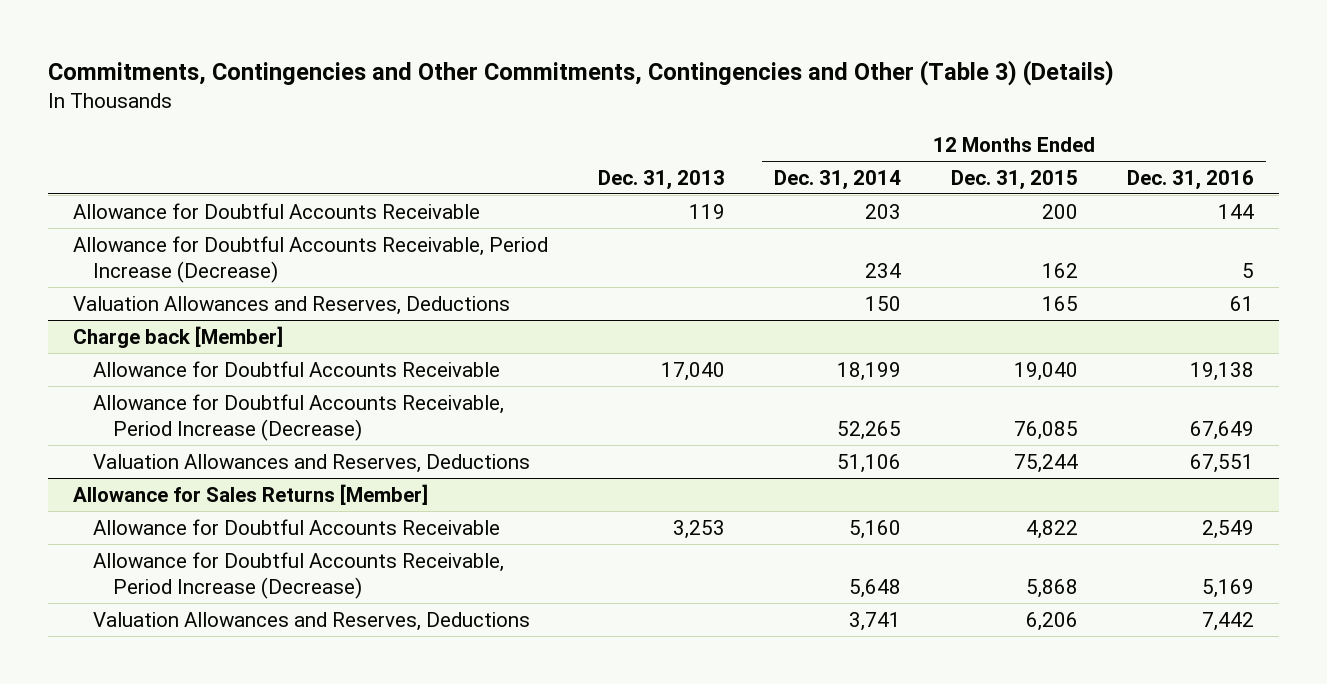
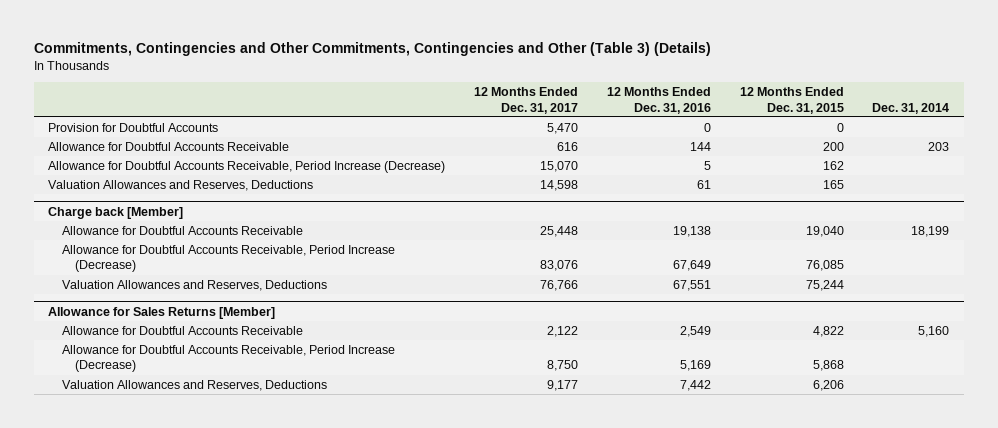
- | Dec. 31, 2013 | 12 Months Ended Dec. 31, 2014 | 12 Months Ended Dec. 31, 2015 | 12 Months Ended Dec. 31, 2016
+ | 12 Months Ended Dec. 31, 2017 | 12 Months Ended Dec. 31, 2016 | 12 Months Ended Dec. 31, 2015 | Dec. 31, 2014
+ Provision for Doubtful Accounts | 5,470 | 0 | 0 |

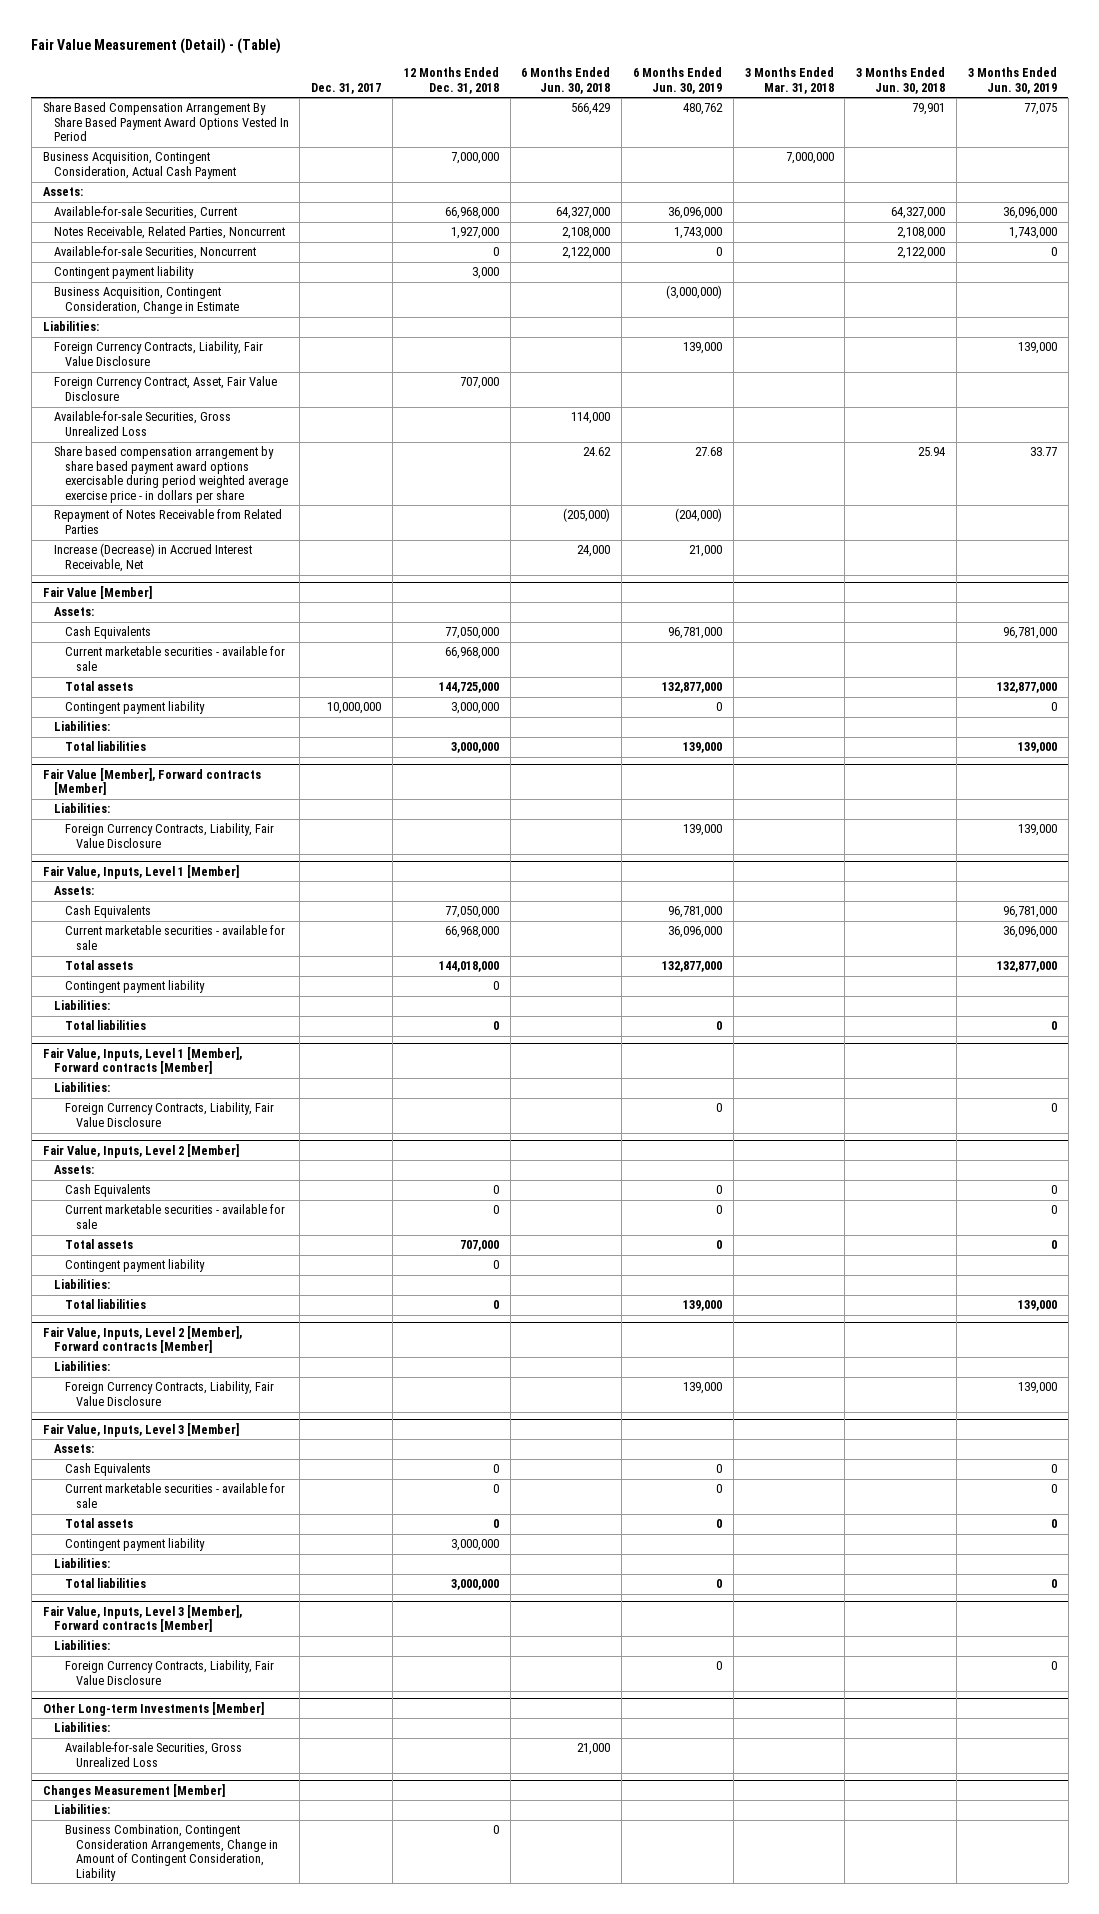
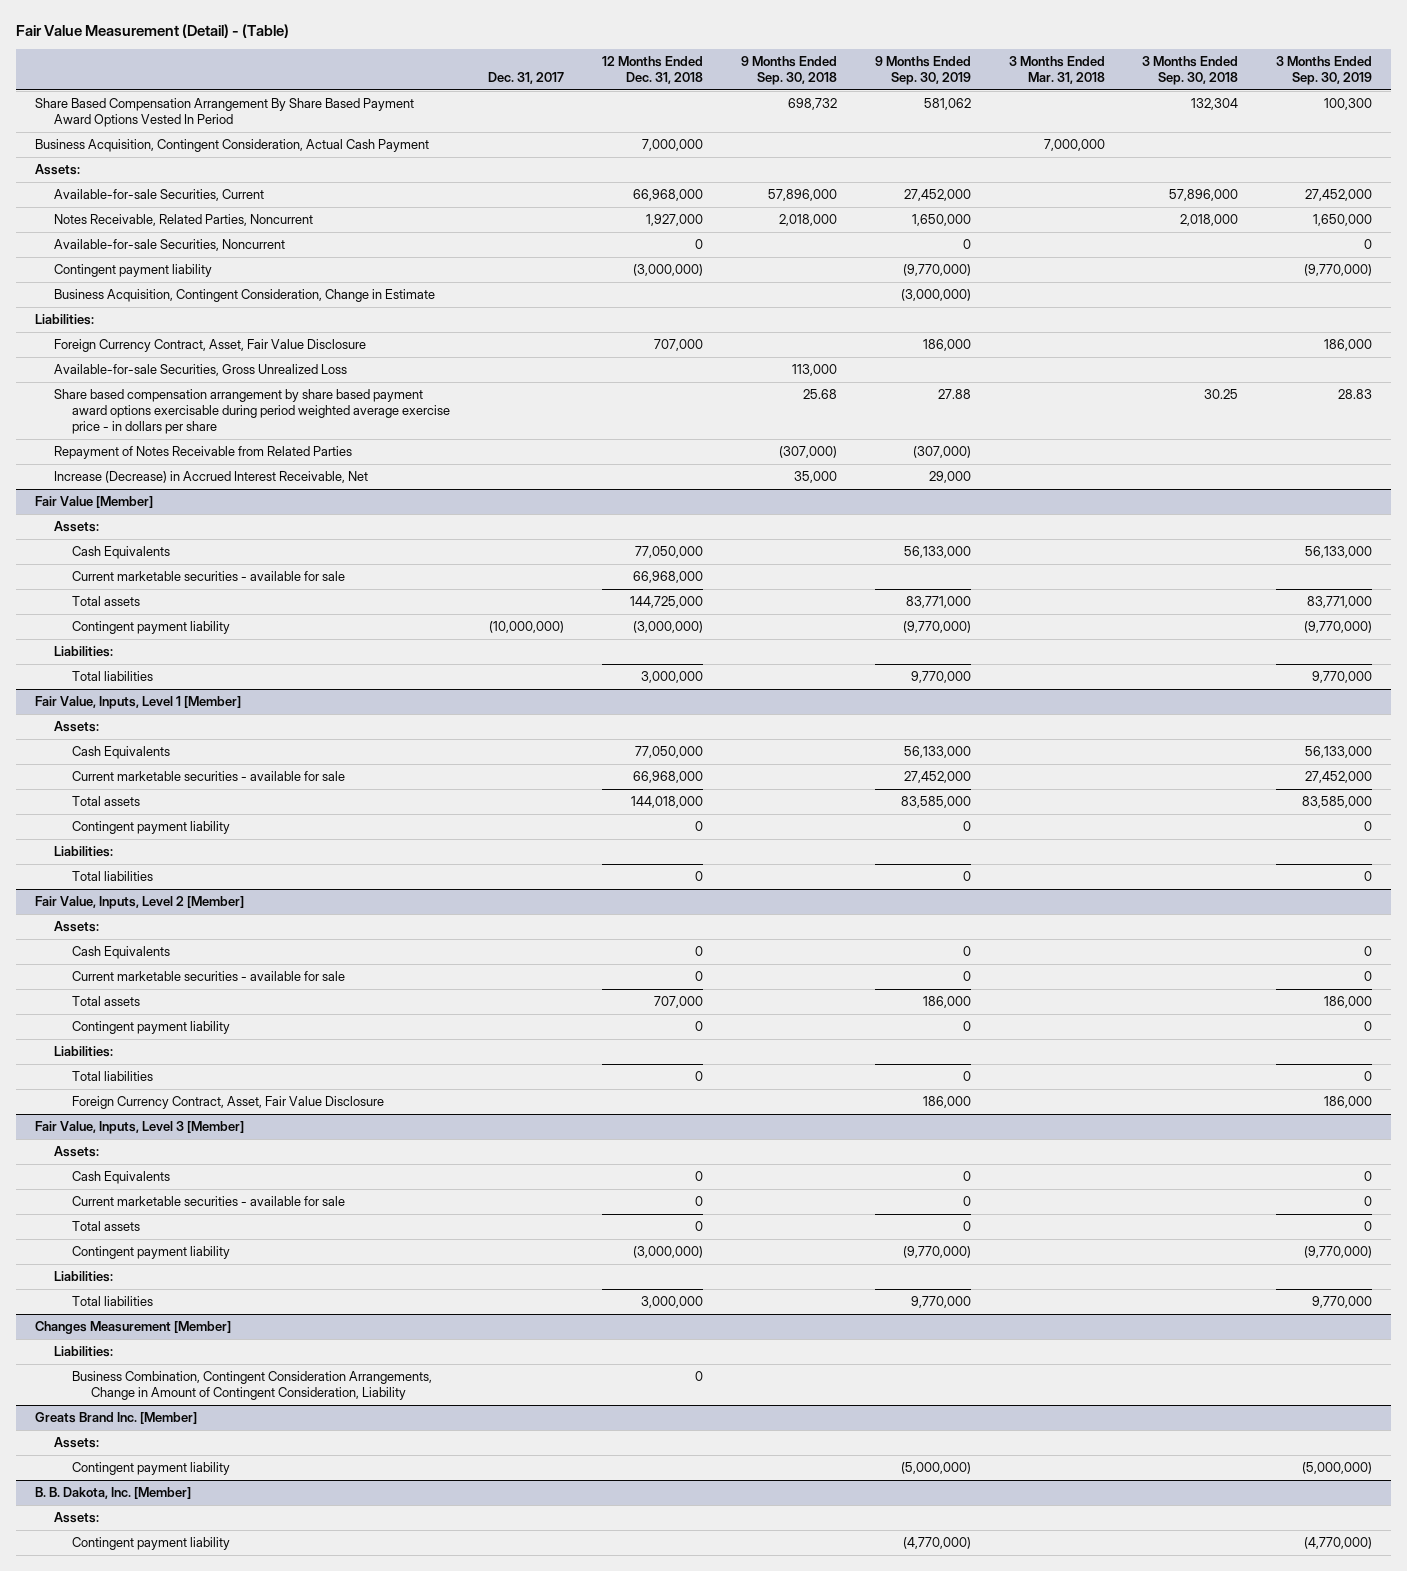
- | Dec. 31, 2017 | 12 Months Ended Dec. 31, 2018 | 6 Months Ended Jun. 30, 2018 | 6 Months Ended Jun. 30, 2019 | 3 Months Ended Mar. 31, 2018 | 3 Months Ended Jun. 30, 2018 | 3 Months Ended Jun. 30, 2019
+ | Dec. 31, 2017 | 12 Months Ended Dec. 31, 2018 | 9 Months Ended Sep. 30, 2018 | 9 Months Ended Sep. 30, 2019 | 3 Months Ended Mar. 31, 2018 | 3 Months Ended Sep. 30, 2018 | 3 Months Ended Sep. 30, 2019
- Contingent payment liability | | 3,000 | | | | |
+ Contingent payment liability | | (3,000,000) | | (9,770,000) | | | (9,770,000)
- Foreign Currency Contracts, Liability, Fair Value Disclosure | | | | 139,000 | | | 139,000
@ Fair Value [Member]
- Contingent payment liability | 10,000,000 | 3,000,000 | | 0 | | | 0
+ Contingent payment liability | (10,000,000) | (3,000,000) | | (9,770,000) | | | (9,770,000)
- Fair Value [Member], Forward contracts [Member]
- Liabilities:
- Foreign Currency Contracts, Liability, Fair Value Disclosure | | | | 139,000 | | | 139,000
- Fair Value, Inputs, Level 1 [Member], Forward contracts [Member]
- Liabilities:
- Foreign Currency Contracts, Liability, Fair Value Disclosure | | | | 0 | | | 0
- Fair Value, Inputs, Level 2 [Member], Forward contracts [Member]
- Liabilities:
- Foreign Currency Contracts, Liability, Fair Value Disclosure | | | | 139,000 | | | 139,000
@ Fair Value, Inputs, Level 2 [Member]
+ Foreign Currency Contract, Asset, Fair Value Disclosure | | | | 186,000 | | | 186,000
@ Fair Value, Inputs, Level 3 [Member]
- Contingent payment liability | | 3,000,000 | | | | |
+ Contingent payment liability | | (3,000,000) | | (9,770,000) | | | (9,770,000)
- Fair Value, Inputs, Level 3 [Member], Forward contracts [Member]
- Liabilities:
- Foreign Currency Contracts, Liability, Fair Value Disclosure | | | | 0 | | | 0
- Other Long-term Investments [Member]
- Liabilities:
- Available-for-sale Securities, Gross Unrealized Loss | | | 21,000 | | | |
+ Greats Brand Inc. [Member]
+ Assets:
+ Contingent payment liability | | | | (5,000,000) | | | (5,000,000)
+ B. B. Dakota, Inc. [Member]
+ Assets:
+ Contingent payment liability | | | | (4,770,000) | | | (4,770,000)

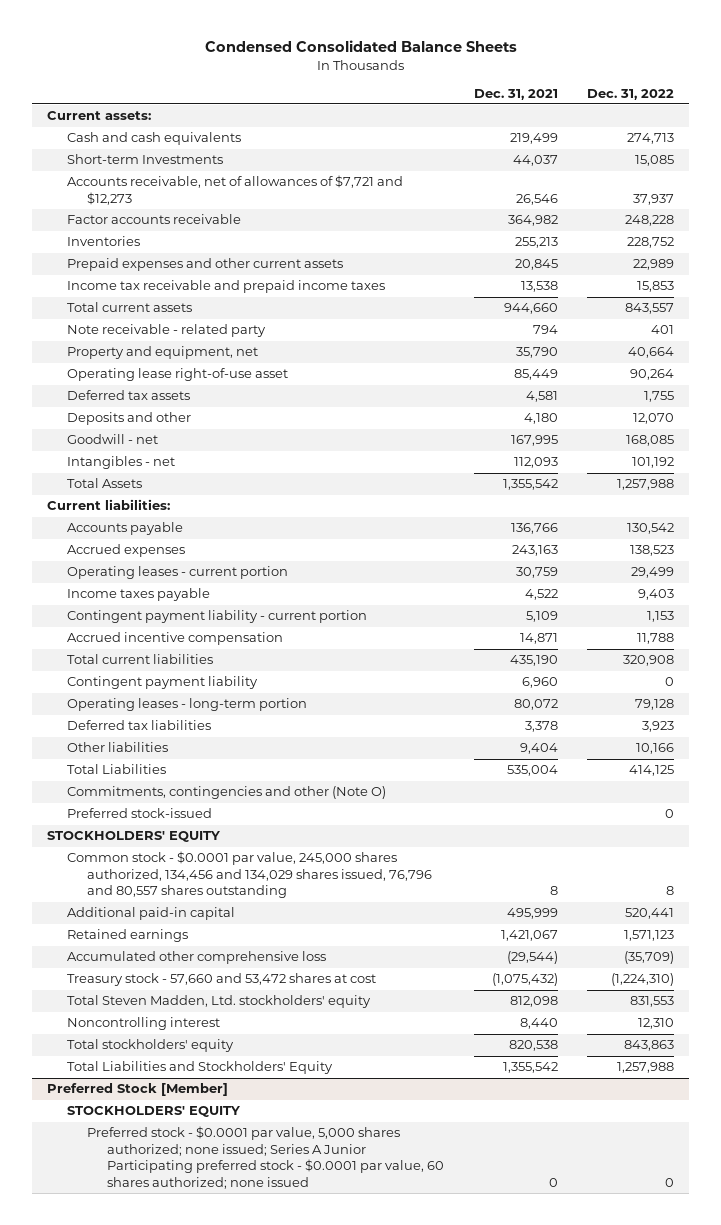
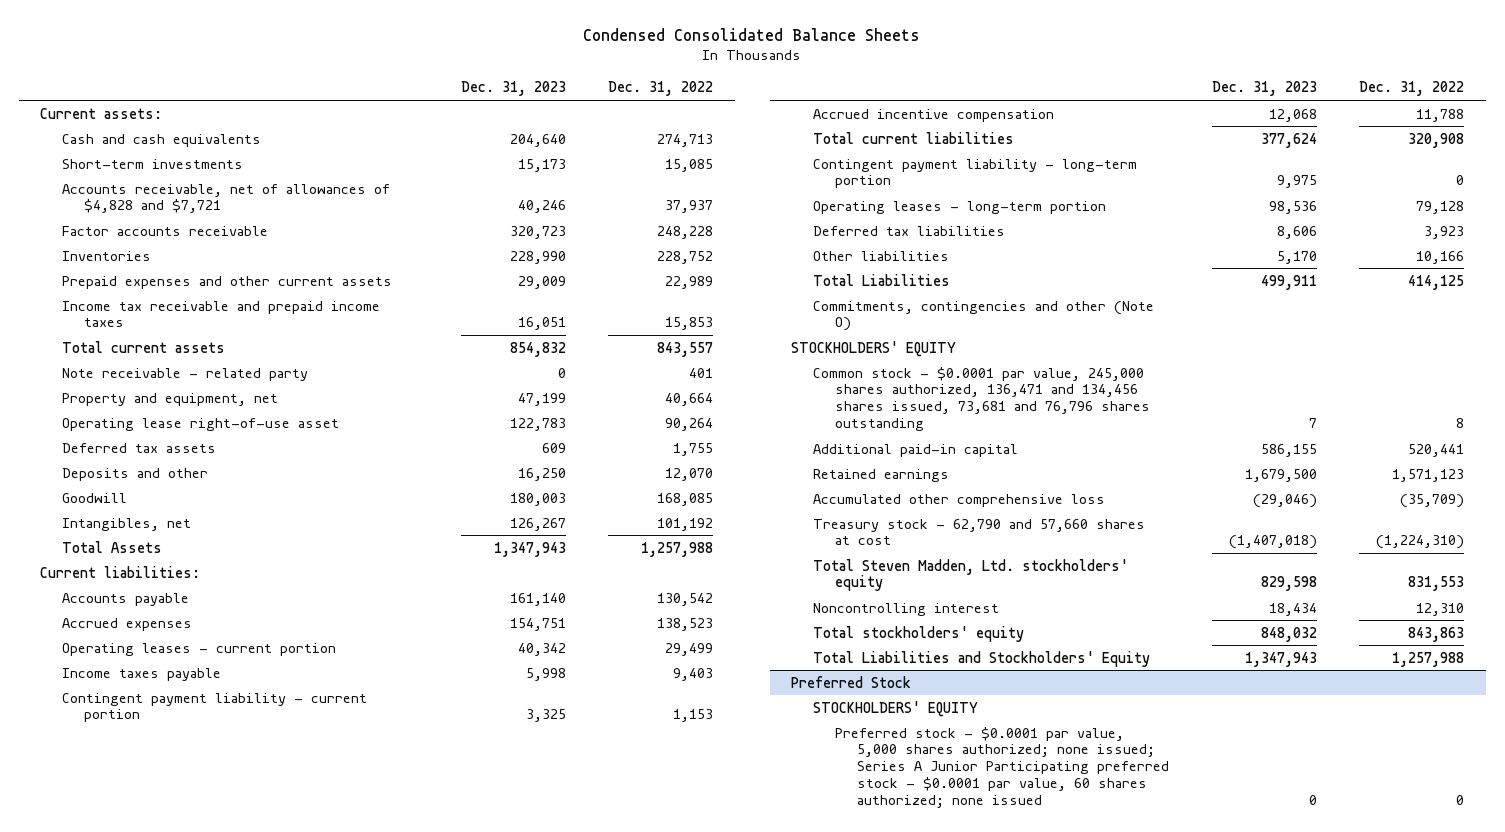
- | Dec. 31, 2021 | Dec. 31, 2022
+ | Dec. 31, 2023 | Dec. 31, 2022
- Short-term Investments | 44,037 | 15,085
- Accounts receivable, net of allowances of $7,721 and $12,273 | 26,546 | 37,937
+ Short-term investments | 15,173 | 15,085
+ Accounts receivable, net of allowances of $4,828 and $7,721 | 40,246 | 37,937
- Goodwill - net | 167,995 | 168,085
- Intangibles - net | 112,093 | 101,192
+ Goodwill | 180,003 | 168,085
+ Intangibles, net | 126,267 | 101,192
- Contingent payment liability | 6,960 | 0
+ Contingent payment liability - long-term portion | 9,975 | 0
- Preferred stock-issued | | 0
- Common stock - $0.0001 par value, 245,000 shares authorized, 134,456 and 134,029 shares issued, 76,796 and 80,557 shares outstanding | 8 | 8
+ Common stock - $0.0001 par value, 245,000 shares authorized, 136,471 and 134,456 shares issued, 73,681 and 76,796 shares outstanding | 7 | 8
- Treasury stock - 57,660 and 53,472 shares at cost | (1,075,432) | (1,224,310)
+ Treasury stock - 62,790 and 57,660 shares at cost | (1,407,018) | (1,224,310)
- Preferred Stock [Member]
+ Preferred Stock

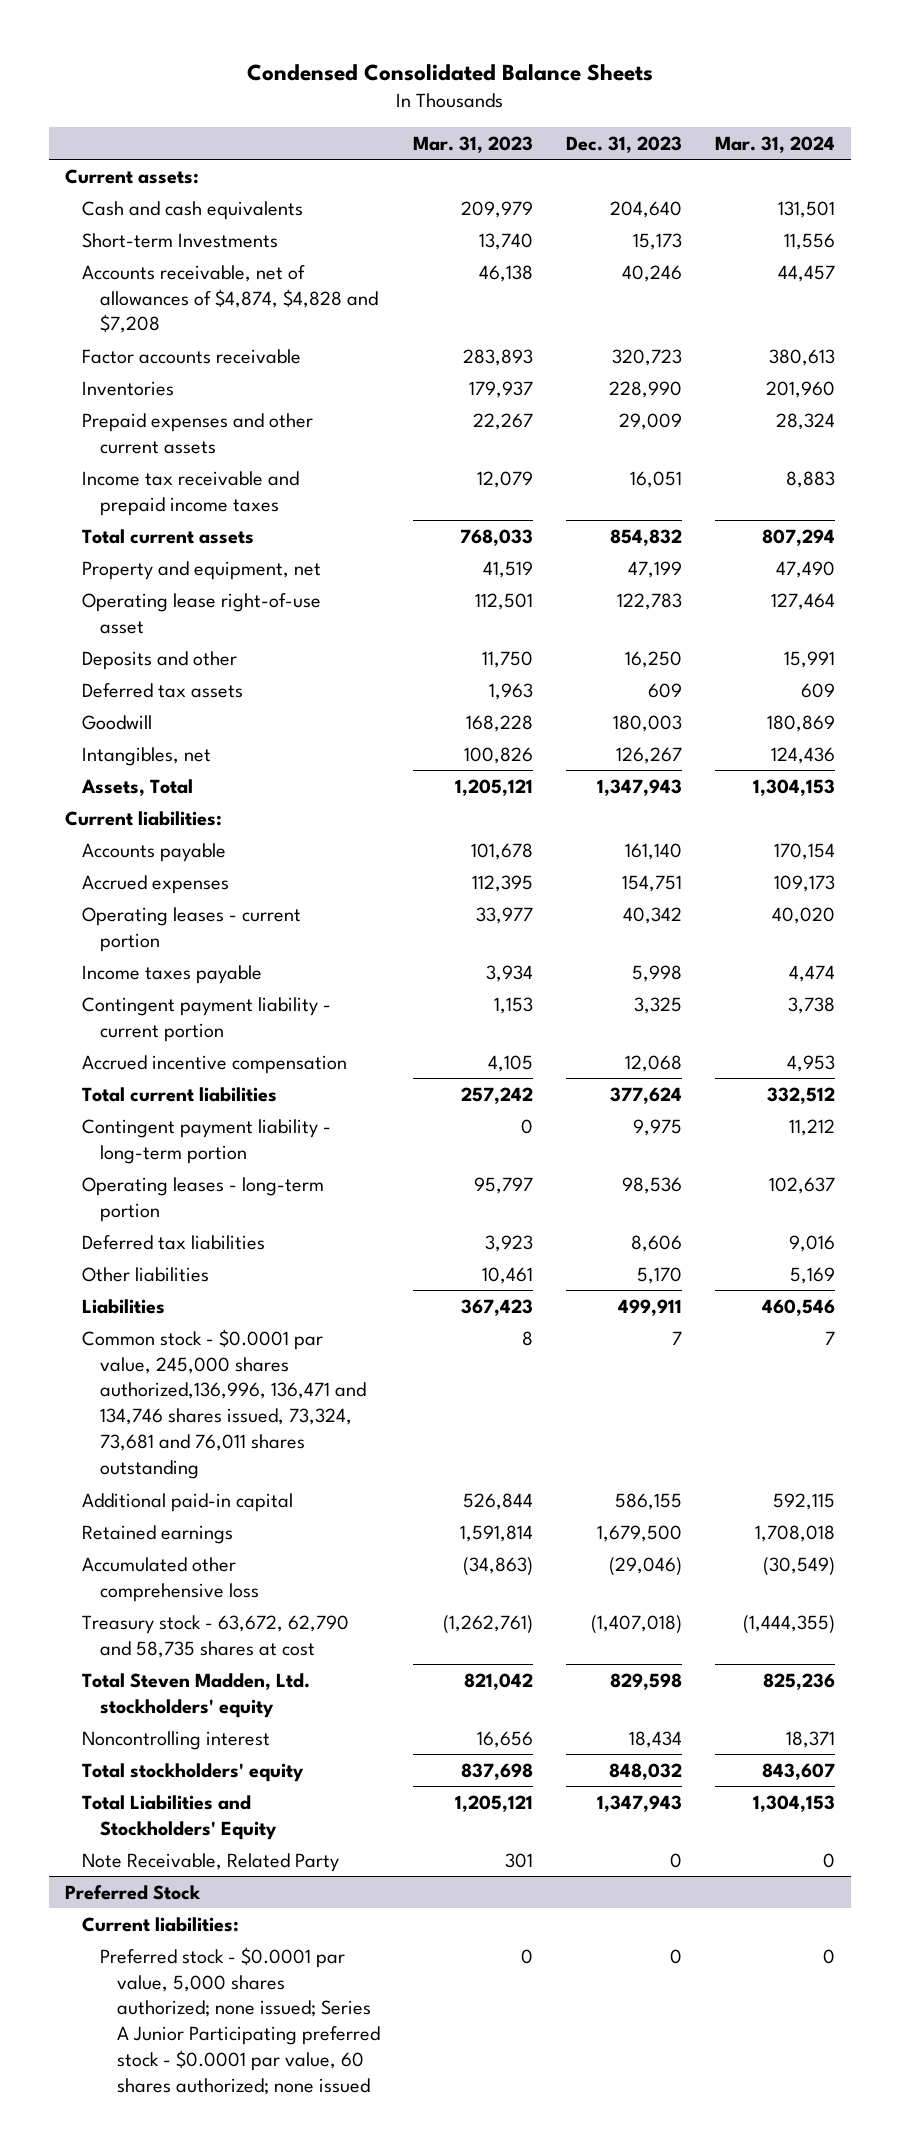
- | Dec. 31, 2023 | Dec. 31, 2022
+ | Mar. 31, 2023 | Dec. 31, 2023 | Mar. 31, 2024
- Short-term investments | 15,173 | 15,085
- Accounts receivable, net of allowances of $4,828 and $7,721 | 40,246 | 37,937
+ Short-term Investments | 13,740 | 15,173 | 11,556
+ Accounts receivable, net of allowances of $4,874, $4,828 and $7,208 | 46,138 | 40,246 | 44,457
- Note receivable - related party | 0 | 401
moved down: Deferred tax assets | 1,963 | 609 | 609
- Total Assets | 1,347,943 | 1,257,988
+ Assets, Total | 1,205,121 | 1,347,943 | 1,304,153
- Total Liabilities | 499,911 | 414,125
- Commitments, contingencies and other (Note O)
- STOCKHOLDERS' EQUITY
- Common stock - $0.0001 par value, 245,000 shares authorized, 136,471 and 134,456 shares issued, 73,681 and 76,796 shares outstanding | 7 | 8
+ Liabilities | 367,423 | 499,911 | 460,546
+ Common stock - $0.0001 par value, 245,000 shares authorized,136,996, 136,471 and 134,746 shares issued, 73,324, 73,681 and 76,011 shares outstanding | 8 | 7 | 7
- Treasury stock - 62,790 and 57,660 shares at cost | (1,407,018) | (1,224,310)
+ Treasury stock - 63,672, 62,790 and 58,735 shares at cost | (1,262,761) | (1,407,018) | (1,444,355)
+ Note Receivable, Related Party | 301 | 0 | 0
@ Preferred Stock
- STOCKHOLDERS' EQUITY
+ Current liabilities:

